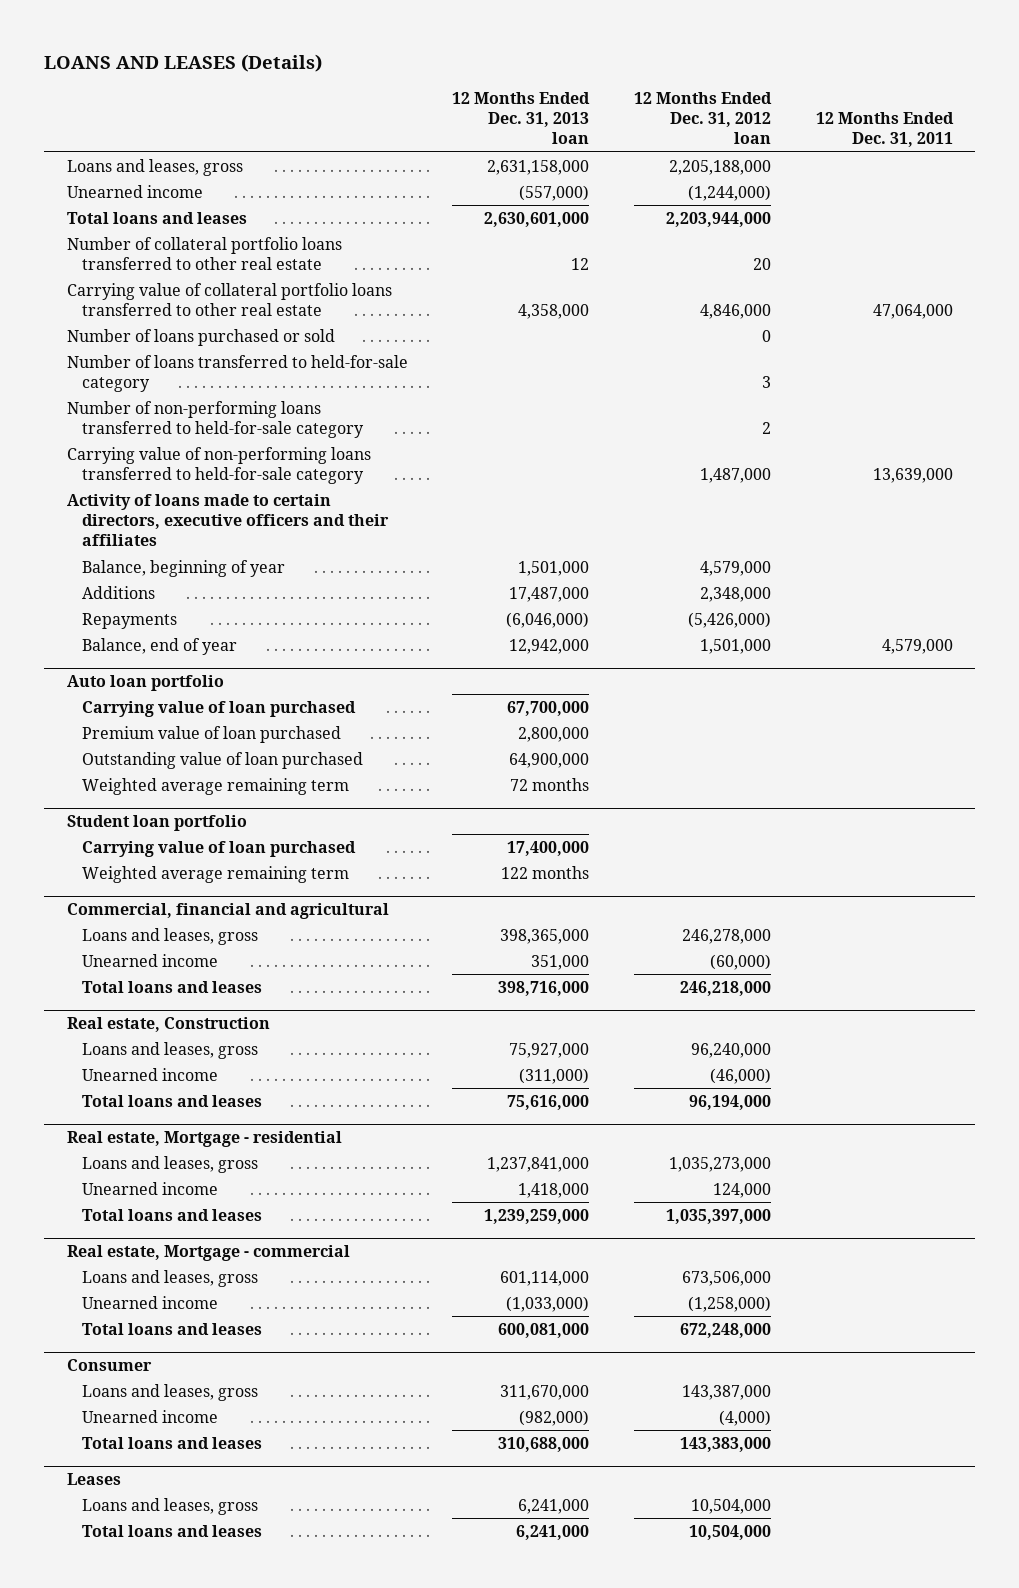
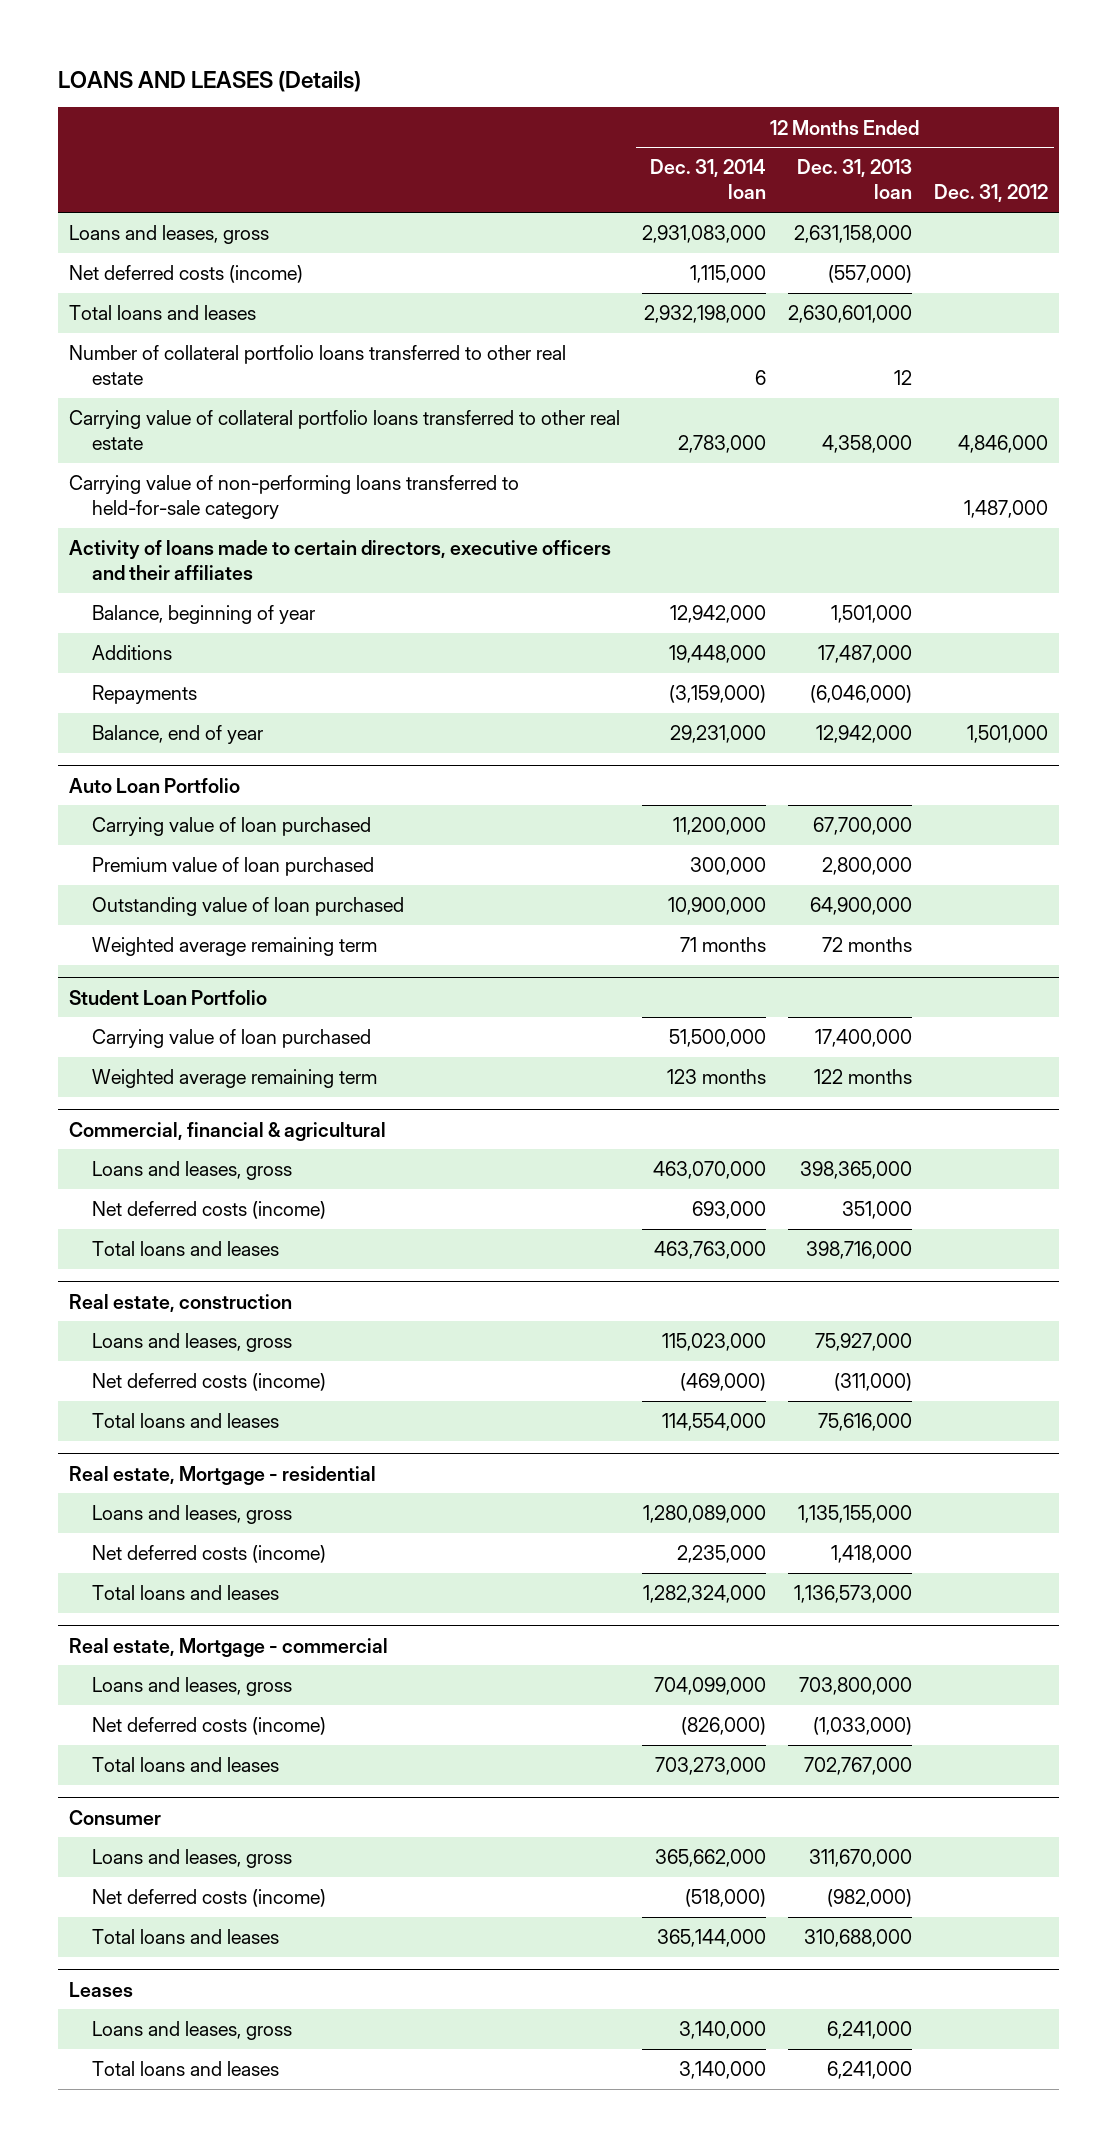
- | 12 Months Ended Dec. 31, 2013 loan | 12 Months Ended Dec. 31, 2012 loan | 12 Months Ended Dec. 31, 2011
+ | 12 Months Ended Dec. 31, 2014 loan | 12 Months Ended Dec. 31, 2013 loan | 12 Months Ended Dec. 31, 2012
- Unearned income | (557,000) | (1,244,000) |
+ Net deferred costs (income) | 1,115,000 | (557,000) |
- Number of loans purchased or sold | | 0 |
- Number of loans transferred to held-for-sale category | | 3 |
- Number of non-performing loans transferred to held-for-sale category | | 2 |
- Auto loan portfolio
+ Auto Loan Portfolio
- Student loan portfolio
+ Student Loan Portfolio
- Commercial, financial and agricultural
+ Commercial, financial & agricultural
- Unearned income | 351,000 | (60,000) |
+ Net deferred costs (income) | 693,000 | 351,000 |
- Real estate, Construction
+ Real estate, construction
- Unearned income | (311,000) | (46,000) |
+ Net deferred costs (income) | (469,000) | (311,000) |
@ Real estate, Mortgage - residential
- Loans and leases, gross | 1,237,841,000 | 1,035,273,000 |
- Unearned income | 1,418,000 | 124,000 |
- Total loans and leases | 1,239,259,000 | 1,035,397,000 |
+ Loans and leases, gross | 1,280,089,000 | 1,135,155,000 |
+ Net deferred costs (income) | 2,235,000 | 1,418,000 |
+ Total loans and leases | 1,282,324,000 | 1,136,573,000 |
@ Real estate, Mortgage - commercial
- Loans and leases, gross | 601,114,000 | 673,506,000 |
- Unearned income | (1,033,000) | (1,258,000) |
- Total loans and leases | 600,081,000 | 672,248,000 |
+ Loans and leases, gross | 704,099,000 | 703,800,000 |
+ Net deferred costs (income) | (826,000) | (1,033,000) |
+ Total loans and leases | 703,273,000 | 702,767,000 |
@ Consumer
- Unearned income | (982,000) | (4,000) |
+ Net deferred costs (income) | (518,000) | (982,000) |

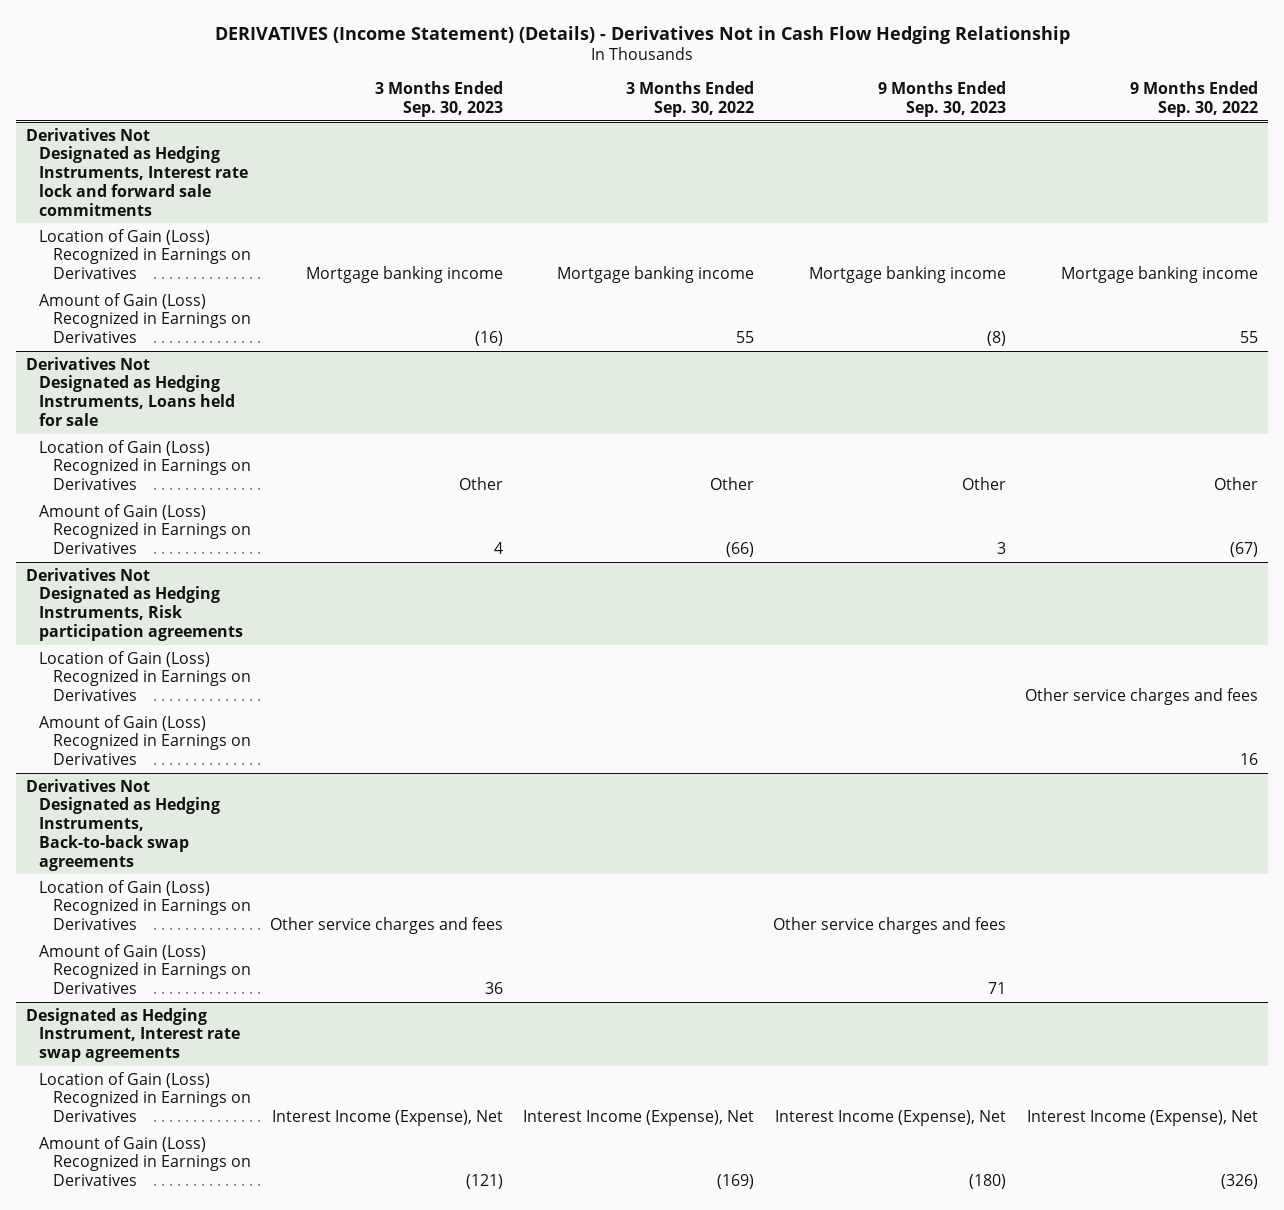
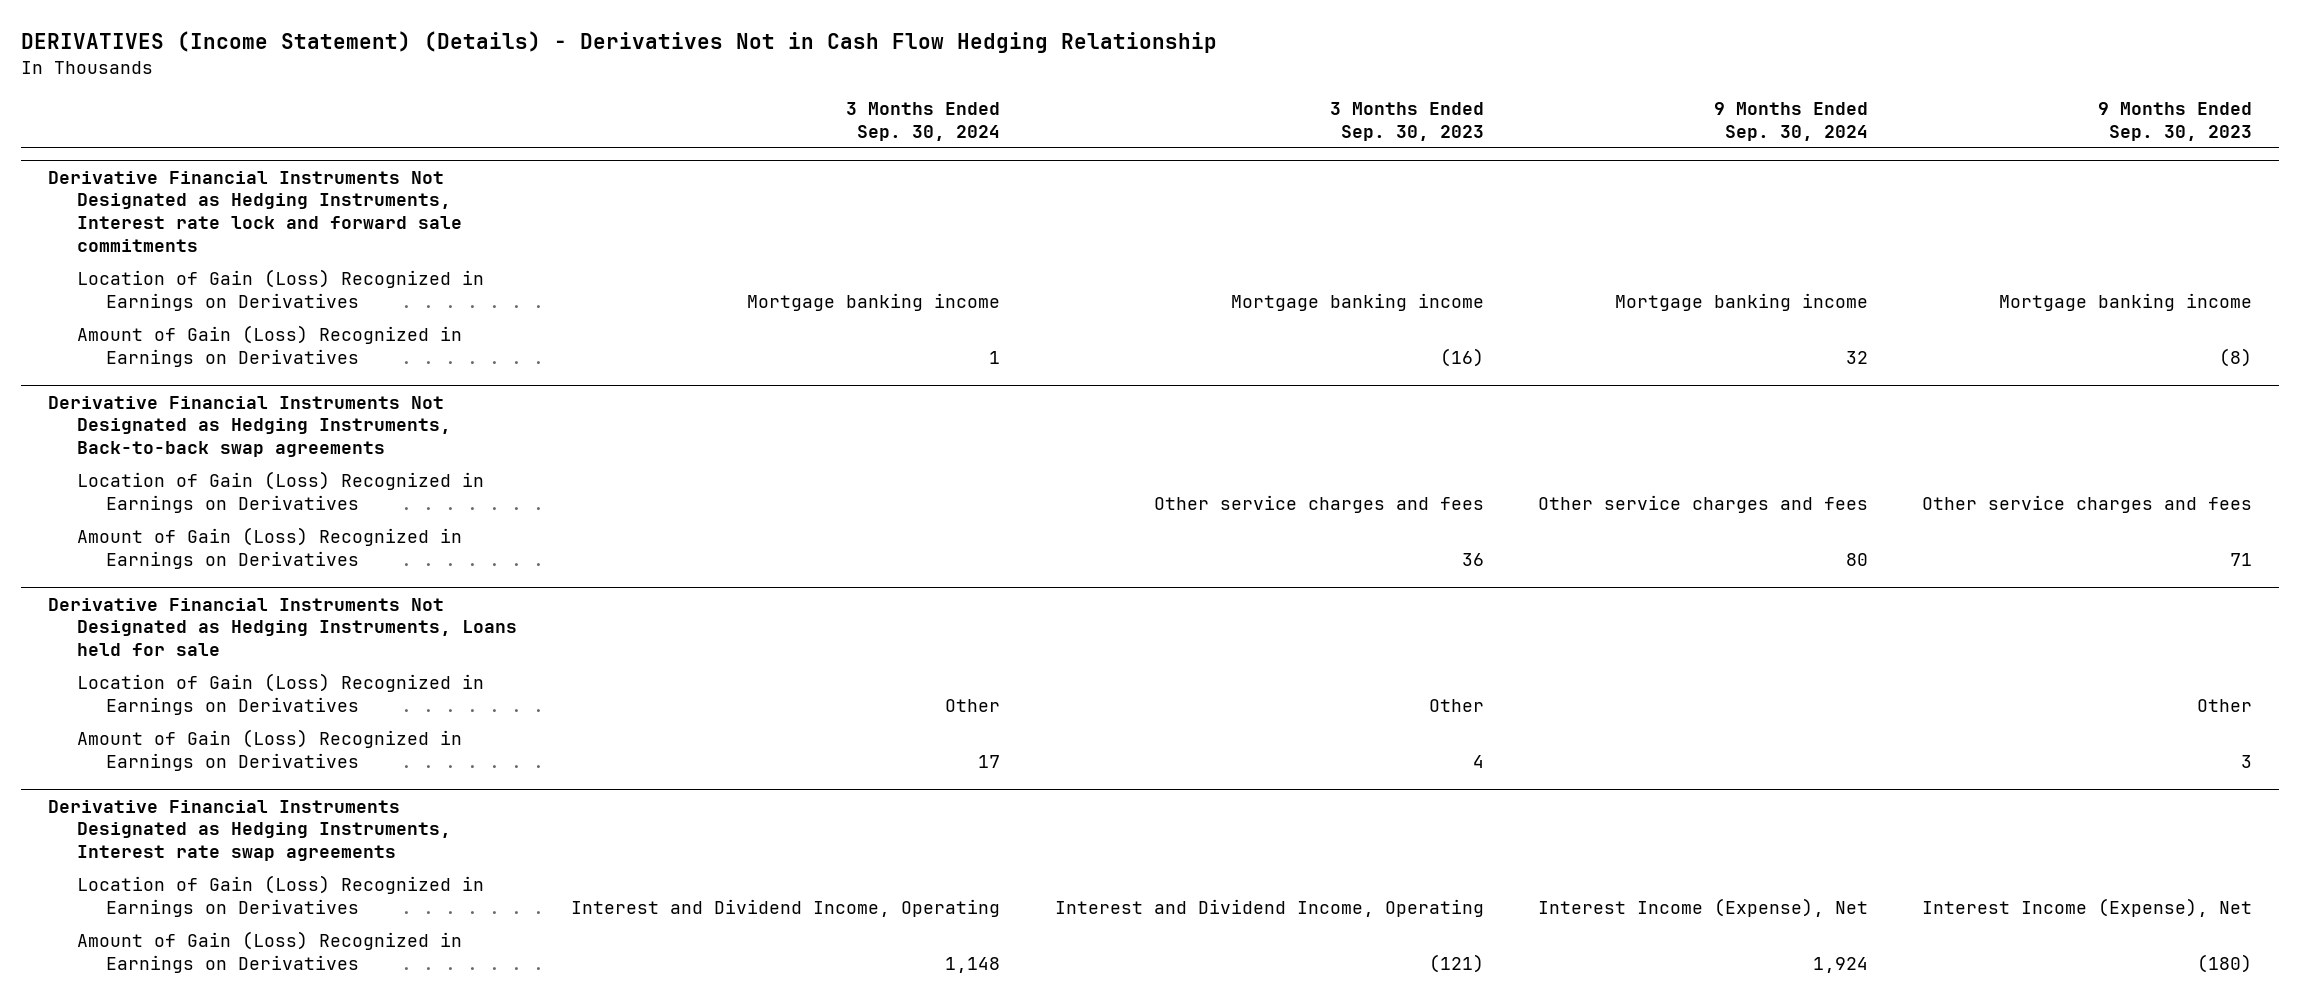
- | 3 Months Ended Sep. 30, 2023 | 3 Months Ended Sep. 30, 2022 | 9 Months Ended Sep. 30, 2023 | 9 Months Ended Sep. 30, 2022
+ | 3 Months Ended Sep. 30, 2024 | 3 Months Ended Sep. 30, 2023 | 9 Months Ended Sep. 30, 2024 | 9 Months Ended Sep. 30, 2023
- Derivatives Not Designated as Hedging Instruments, Interest rate lock and forward sale commitments
+ Derivative Financial Instruments Not Designated as Hedging Instruments, Interest rate lock and forward sale commitments
- Derivatives Not Designated as Hedging Instruments, Loans held for sale
- Location of Gain (Loss) Recognized in Earnings on Derivatives | Other | Other | Other | Other
- Amount of Gain (Loss) Recognized in Earnings on Derivatives | 4 | (66) | 3 | (67)
- Derivatives Not Designated as Hedging Instruments, Risk participation agreements
- Location of Gain (Loss) Recognized in Earnings on Derivatives | | | | Other service charges and fees
- Amount of Gain (Loss) Recognized in Earnings on Derivatives | | | | 16
- Derivatives Not Designated as Hedging Instruments, Back-to-back swap agreements
+ Derivative Financial Instruments Not Designated as Hedging Instruments, Back-to-back swap agreements
- Designated as Hedging Instrument, Interest rate swap agreements
- Location of Gain (Loss) Recognized in Earnings on Derivatives | Interest Income (Expense), Net | Interest Income (Expense), Net | Interest Income (Expense), Net | Interest Income (Expense), Net
+ Derivative Financial Instruments Not Designated as Hedging Instruments, Loans held for sale
+ Location of Gain (Loss) Recognized in Earnings on Derivatives | Other | Other | | Other
+ Amount of Gain (Loss) Recognized in Earnings on Derivatives | 17 | 4 | | 3
+ Derivative Financial Instruments Designated as Hedging Instruments, Interest rate swap agreements
+ Location of Gain (Loss) Recognized in Earnings on Derivatives | Interest and Dividend Income, Operating | Interest and Dividend Income, Operating | Interest Income (Expense), Net | Interest Income (Expense), Net

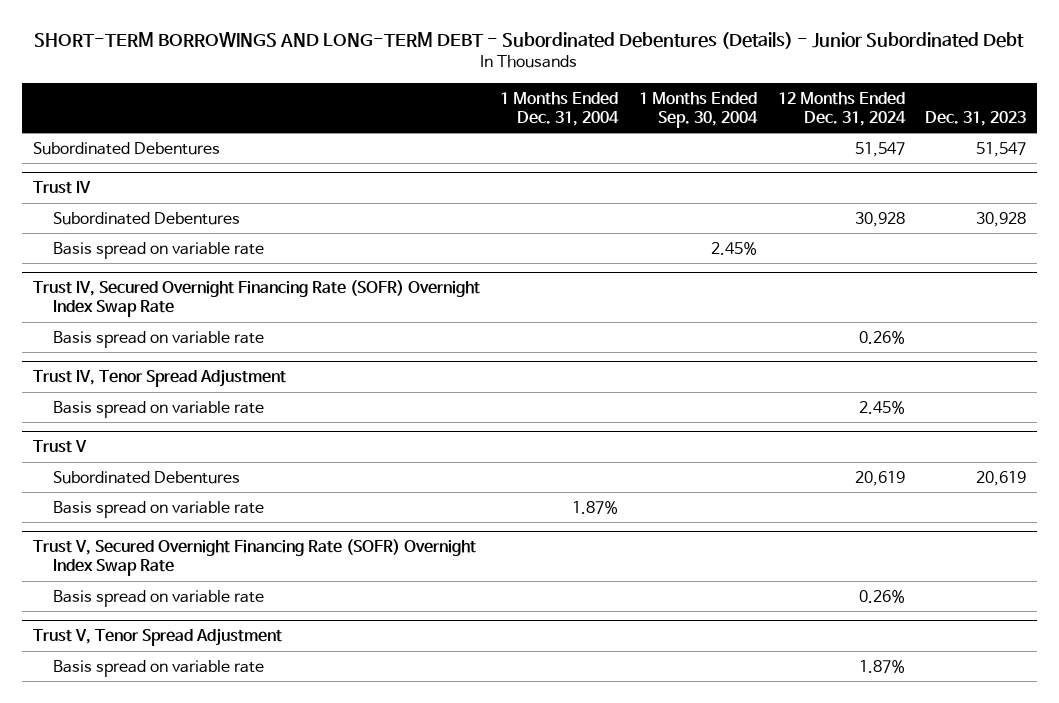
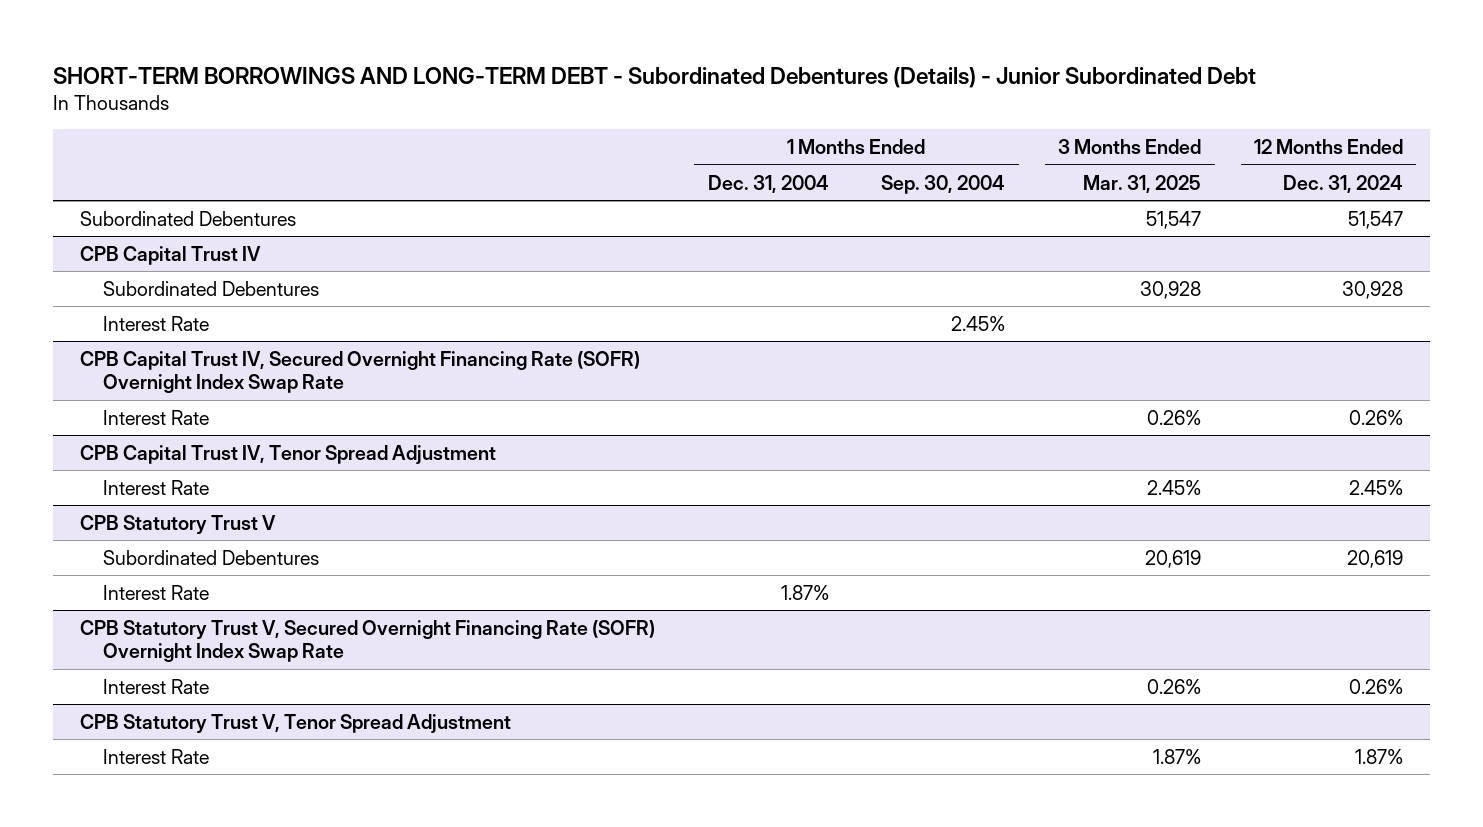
- | 1 Months Ended Dec. 31, 2004 | 1 Months Ended Sep. 30, 2004 | 12 Months Ended Dec. 31, 2024 | Dec. 31, 2023
+ | 1 Months Ended Dec. 31, 2004 | 1 Months Ended Sep. 30, 2004 | 3 Months Ended Mar. 31, 2025 | 12 Months Ended Dec. 31, 2024
- Trust IV
+ CPB Capital Trust IV
- Basis spread on variable rate | | 2.45% | |
- Trust IV, Secured Overnight Financing Rate (SOFR) Overnight Index Swap Rate
- Basis spread on variable rate | | | 0.26% |
- Trust IV, Tenor Spread Adjustment
- Basis spread on variable rate | | | 2.45% |
- Trust V
+ Interest Rate | | 2.45% | |
+ CPB Capital Trust IV, Secured Overnight Financing Rate (SOFR) Overnight Index Swap Rate
+ Interest Rate | | | 0.26% | 0.26%
+ CPB Capital Trust IV, Tenor Spread Adjustment
+ Interest Rate | | | 2.45% | 2.45%
+ CPB Statutory Trust V
- Basis spread on variable rate | 1.87% | | |
- Trust V, Secured Overnight Financing Rate (SOFR) Overnight Index Swap Rate
- Basis spread on variable rate | | | 0.26% |
- Trust V, Tenor Spread Adjustment
- Basis spread on variable rate | | | 1.87% |
+ Interest Rate | 1.87% | | |
+ CPB Statutory Trust V, Secured Overnight Financing Rate (SOFR) Overnight Index Swap Rate
+ Interest Rate | | | 0.26% | 0.26%
+ CPB Statutory Trust V, Tenor Spread Adjustment
+ Interest Rate | | | 1.87% | 1.87%

